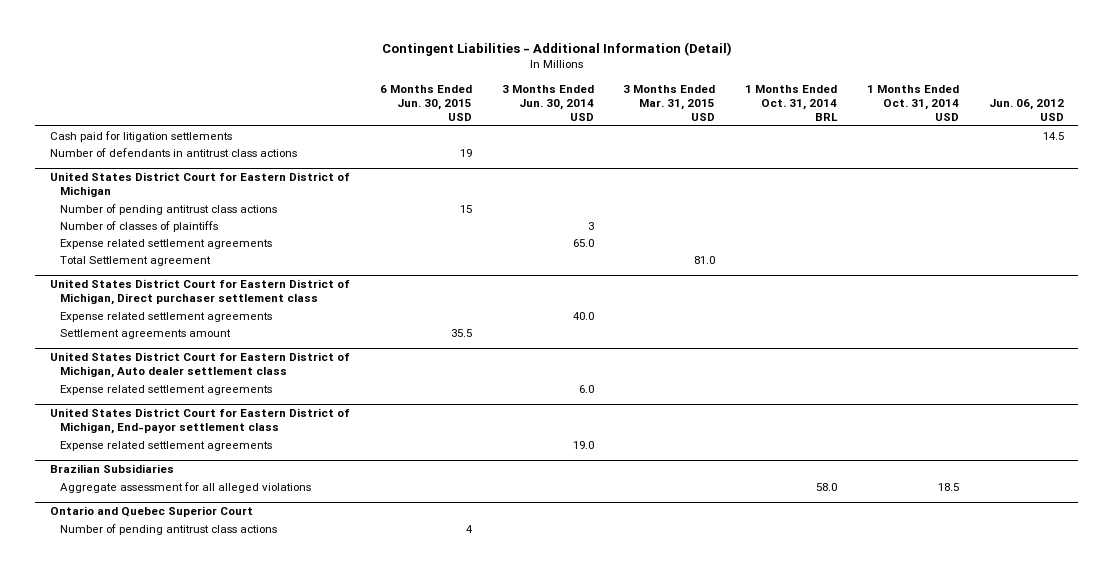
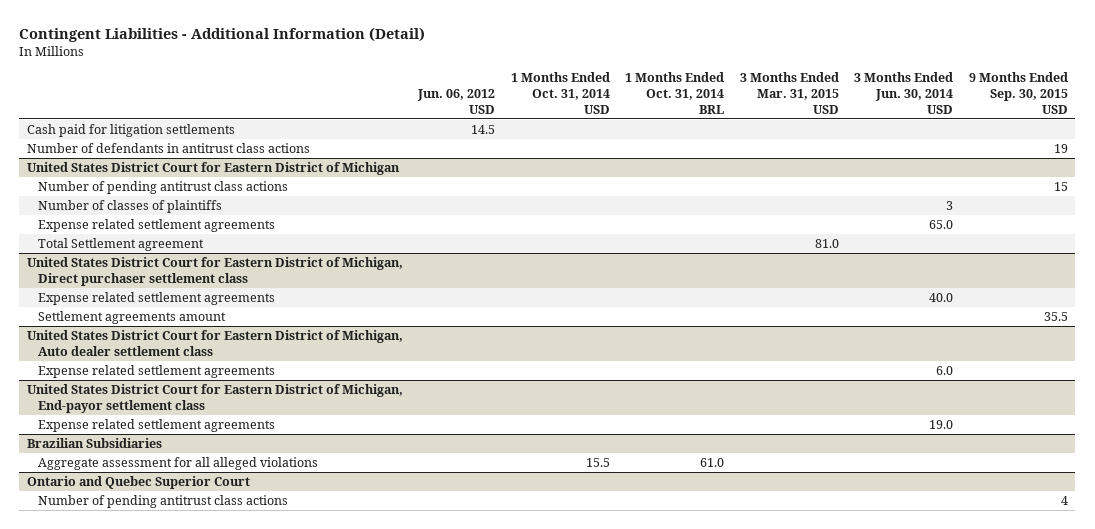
- | 6 Months Ended Jun. 30, 2015 USD | 3 Months Ended Jun. 30, 2014 USD | 3 Months Ended Mar. 31, 2015 USD | 1 Months Ended Oct. 31, 2014 BRL | 1 Months Ended Oct. 31, 2014 USD | Jun. 06, 2012 USD
+ | Jun. 06, 2012 USD | 1 Months Ended Oct. 31, 2014 USD | 1 Months Ended Oct. 31, 2014 BRL | 3 Months Ended Mar. 31, 2015 USD | 3 Months Ended Jun. 30, 2014 USD | 9 Months Ended Sep. 30, 2015 USD
@ Brazilian Subsidiaries
- Aggregate assessment for all alleged violations | | | | 58.0 | 18.5 |
+ Aggregate assessment for all alleged violations | | 15.5 | 61.0 | | |

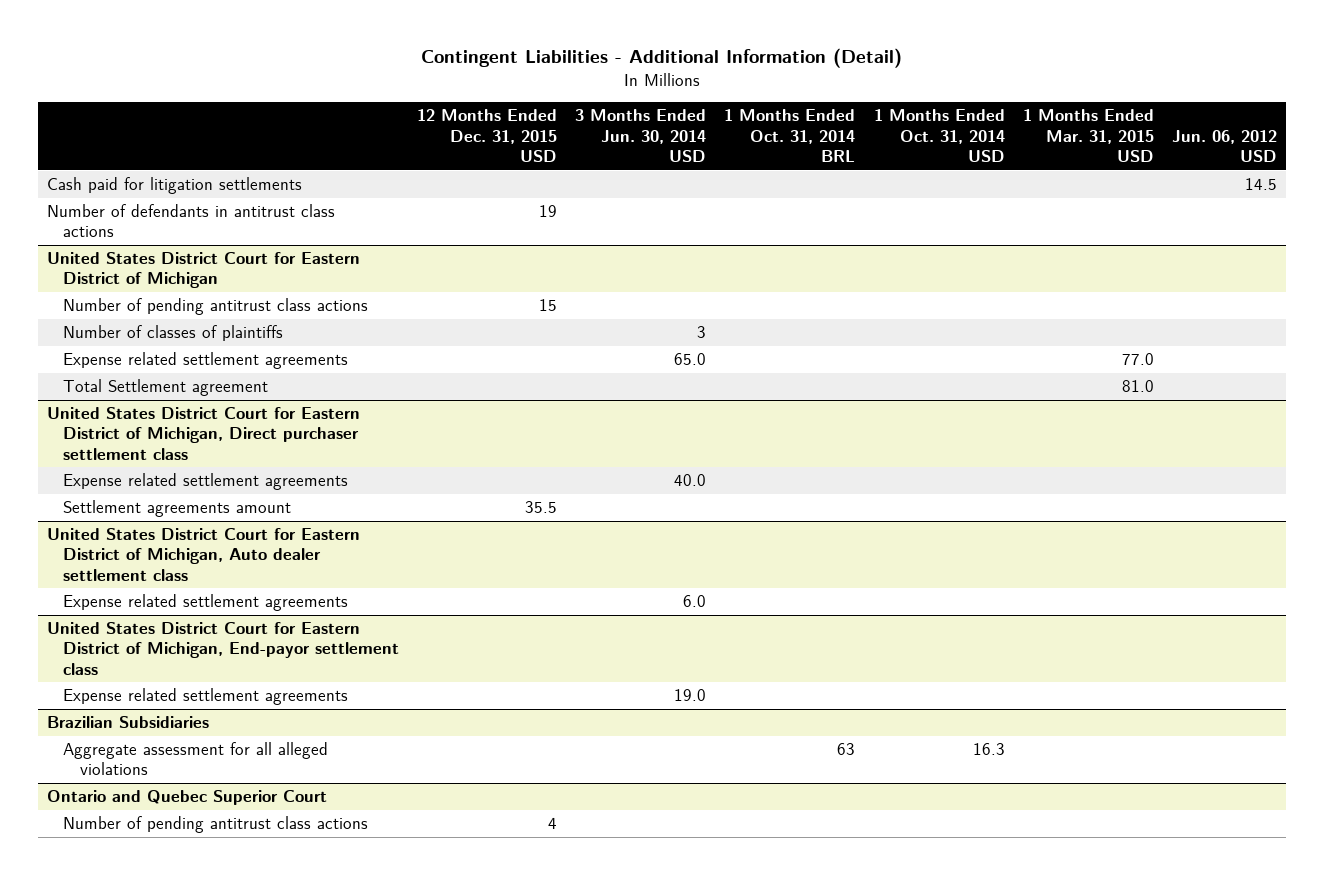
- | Jun. 06, 2012 USD | 1 Months Ended Oct. 31, 2014 USD | 1 Months Ended Oct. 31, 2014 BRL | 3 Months Ended Mar. 31, 2015 USD | 3 Months Ended Jun. 30, 2014 USD | 9 Months Ended Sep. 30, 2015 USD
+ | 12 Months Ended Dec. 31, 2015 USD | 3 Months Ended Jun. 30, 2014 USD | 1 Months Ended Oct. 31, 2014 BRL | 1 Months Ended Oct. 31, 2014 USD | 1 Months Ended Mar. 31, 2015 USD | Jun. 06, 2012 USD
@ Brazilian Subsidiaries
- Aggregate assessment for all alleged violations | | 15.5 | 61.0 | | |
+ Aggregate assessment for all alleged violations | | | 63 | 16.3 | |

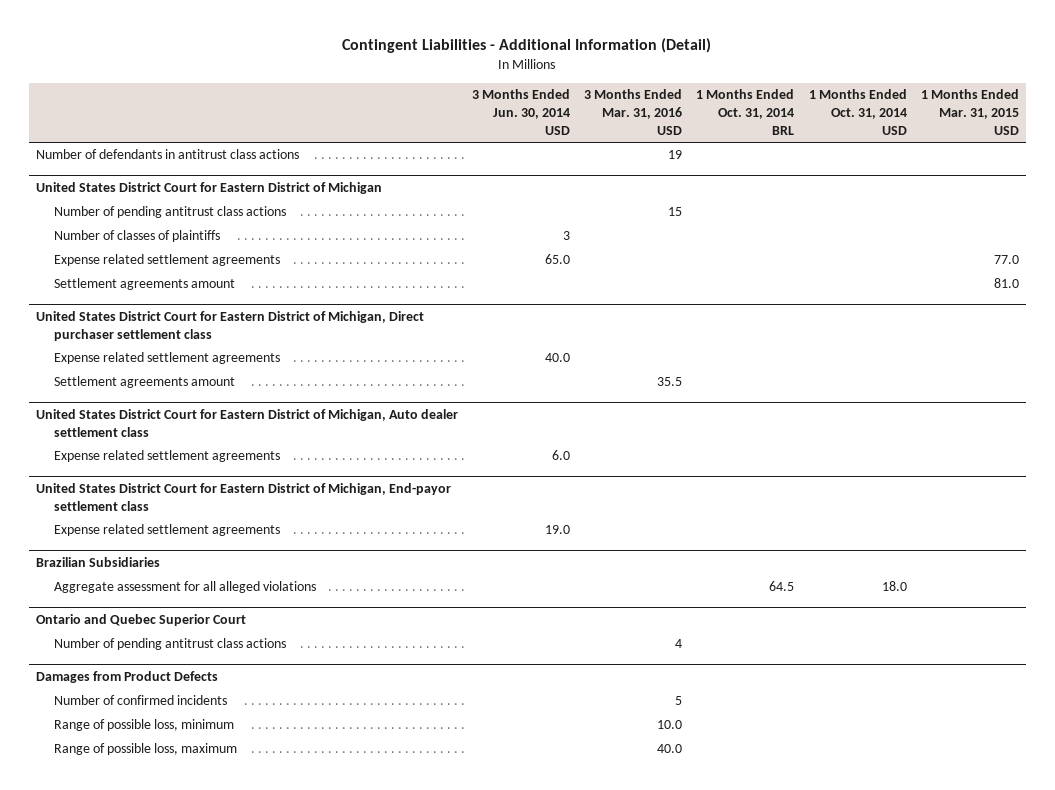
- | 12 Months Ended Dec. 31, 2015 USD | 3 Months Ended Jun. 30, 2014 USD | 1 Months Ended Oct. 31, 2014 BRL | 1 Months Ended Oct. 31, 2014 USD | 1 Months Ended Mar. 31, 2015 USD | Jun. 06, 2012 USD
+ | 3 Months Ended Jun. 30, 2014 USD | 3 Months Ended Mar. 31, 2016 USD | 1 Months Ended Oct. 31, 2014 BRL | 1 Months Ended Oct. 31, 2014 USD | 1 Months Ended Mar. 31, 2015 USD
- Cash paid for litigation settlements | | | | | | 14.5
@ United States District Court for Eastern District of Michigan
- Total Settlement agreement | | | | | 81.0 |
+ Settlement agreements amount | | | | | 81.0
@ Brazilian Subsidiaries
- Aggregate assessment for all alleged violations | | | 63 | 16.3 | |
+ Aggregate assessment for all alleged violations | | | 64.5 | 18.0 |
+ Damages from Product Defects
+ Number of confirmed incidents | | 5 | | |
+ Range of possible loss, minimum | | 10.0 | | |
+ Range of possible loss, maximum | | 40.0 | | |

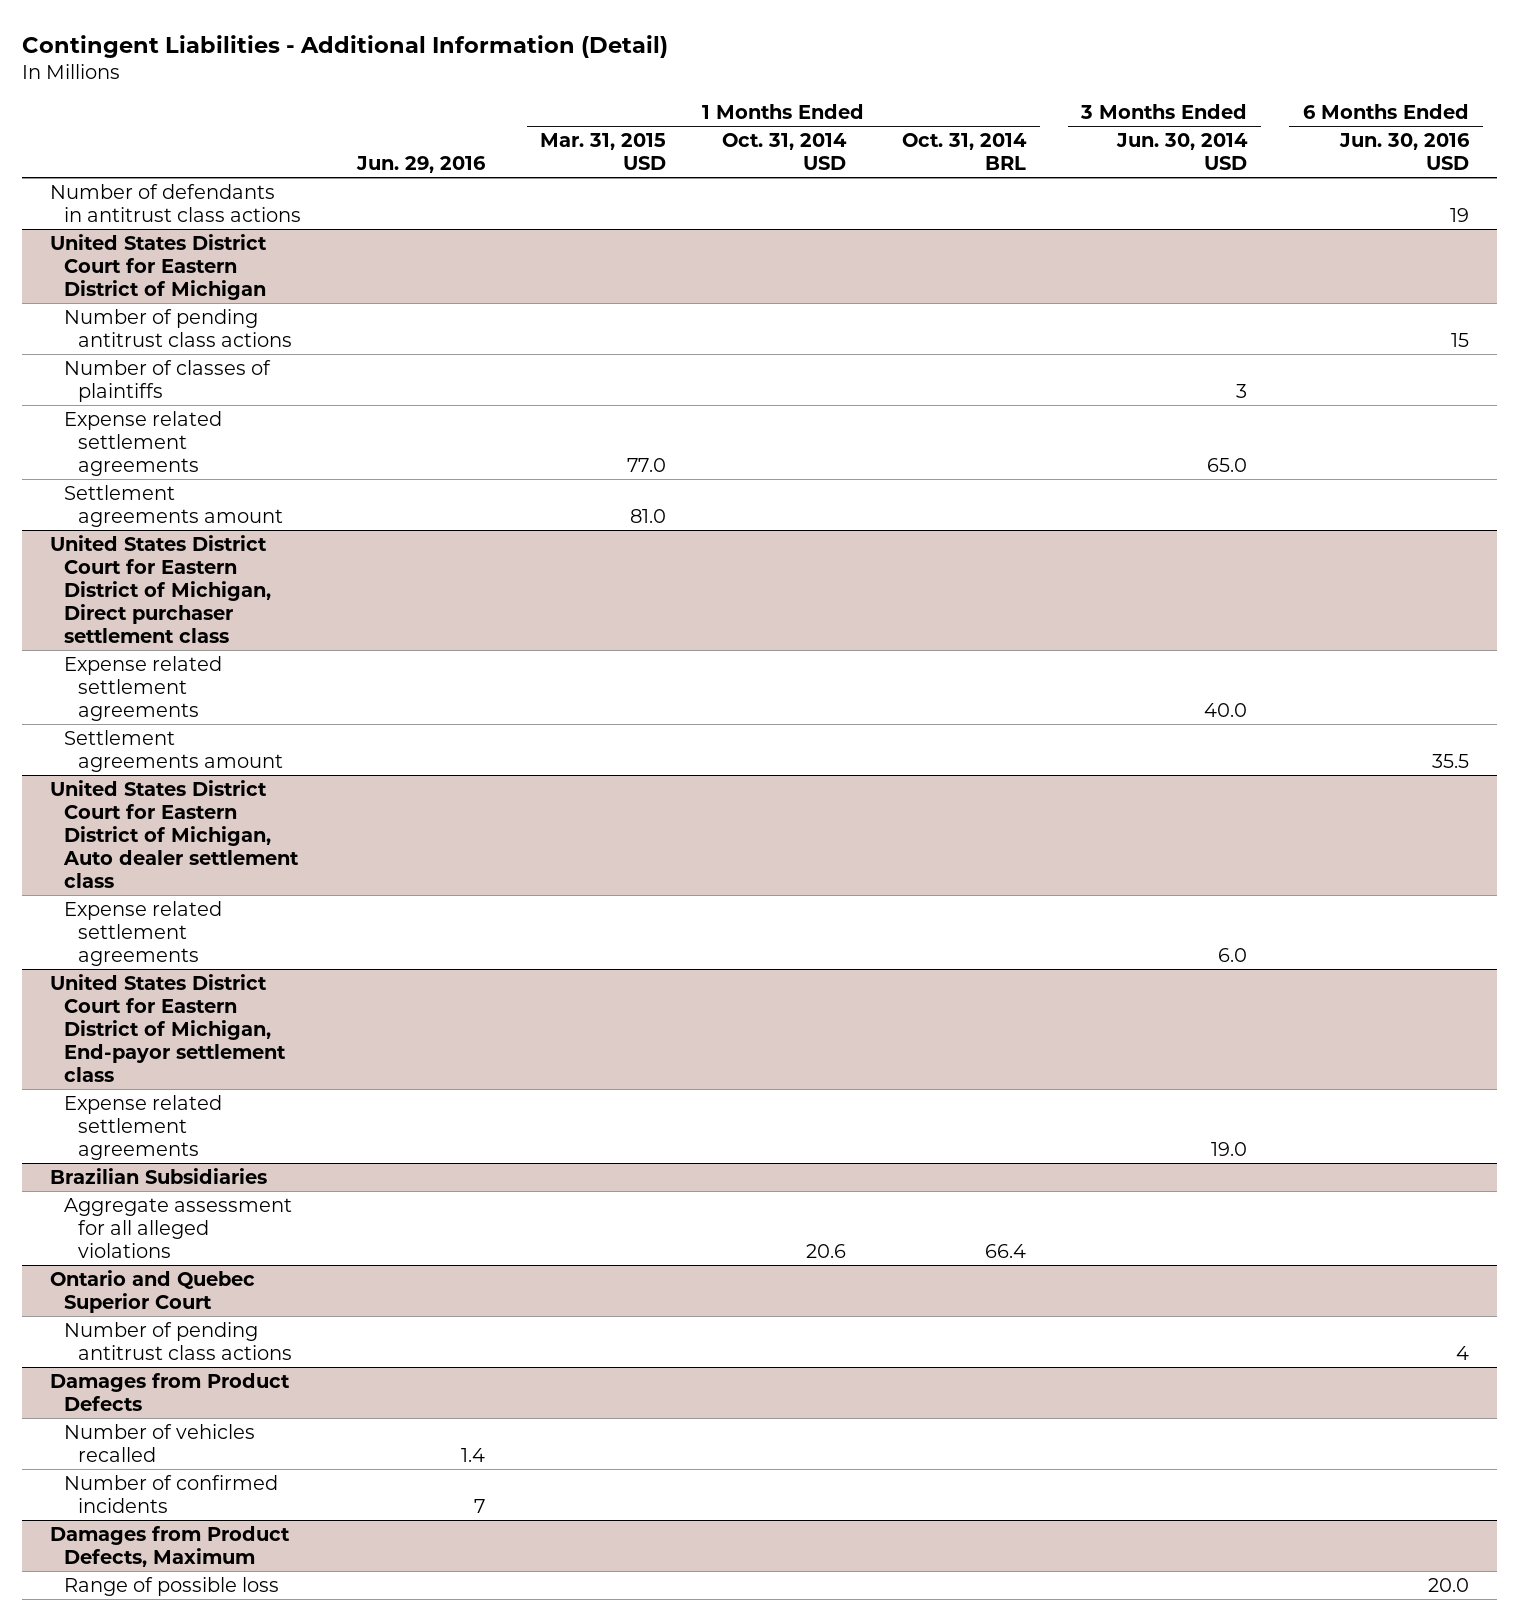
- | 3 Months Ended Jun. 30, 2014 USD | 3 Months Ended Mar. 31, 2016 USD | 1 Months Ended Oct. 31, 2014 BRL | 1 Months Ended Oct. 31, 2014 USD | 1 Months Ended Mar. 31, 2015 USD
+ | Jun. 29, 2016 | 1 Months Ended Mar. 31, 2015 USD | 1 Months Ended Oct. 31, 2014 USD | 1 Months Ended Oct. 31, 2014 BRL | 3 Months Ended Jun. 30, 2014 USD | 6 Months Ended Jun. 30, 2016 USD
@ Brazilian Subsidiaries
- Aggregate assessment for all alleged violations | | | 64.5 | 18.0 |
+ Aggregate assessment for all alleged violations | | | 20.6 | 66.4 | |
@ Damages from Product Defects
+ Number of vehicles recalled | 1.4 | | | | |
- Range of possible loss, minimum | | 10.0 | | |
- Range of possible loss, maximum | | 40.0 | | |
+ Damages from Product Defects, Maximum
+ Range of possible loss | | | | | | 20.0

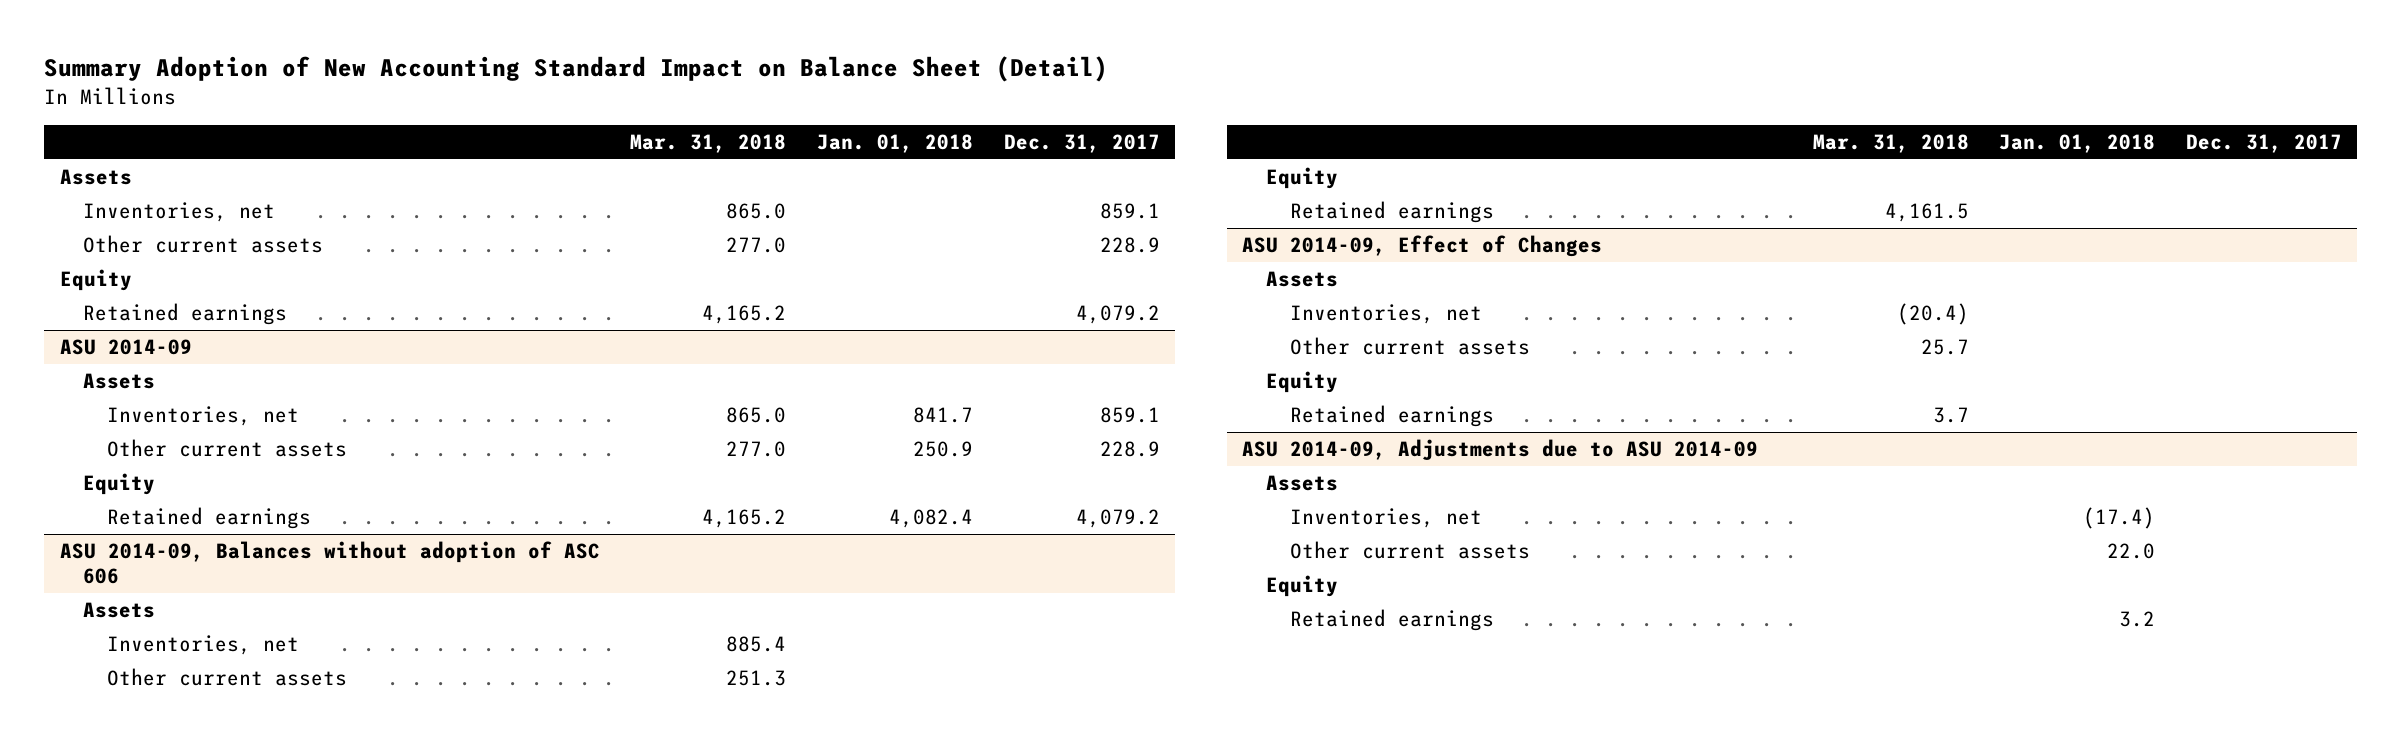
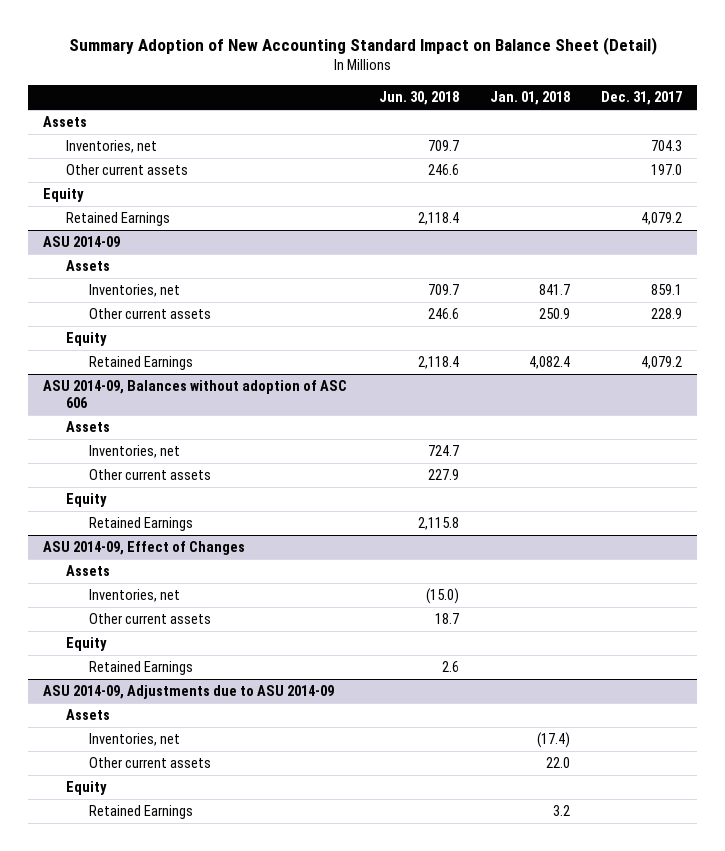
- | Mar. 31, 2018 | Jan. 01, 2018 | Dec. 31, 2017
+ | Jun. 30, 2018 | Jan. 01, 2018 | Dec. 31, 2017
- Inventories, net | 865.0 | | 859.1
- Other current assets | 277.0 | | 228.9
+ Inventories, net | 709.7 | | 704.3
+ Other current assets | 246.6 | | 197.0
- Retained earnings | 4,165.2 | | 4,079.2
+ Retained Earnings | 2,118.4 | | 4,079.2
@ ASU 2014-09
- Retained earnings | 4,165.2 | 4,082.4 | 4,079.2
+ Retained Earnings | 2,118.4 | 4,082.4 | 4,079.2
@ ASU 2014-09, Balances without adoption of ASC 606
- Retained earnings | 4,161.5 | |
+ Retained Earnings | 2,115.8 | |
@ ASU 2014-09, Effect of Changes
- Retained earnings | 3.7 | |
+ Retained Earnings | 2.6 | |
@ ASU 2014-09, Adjustments due to ASU 2014-09
- Retained earnings | | 3.2 |
+ Retained Earnings | | 3.2 |

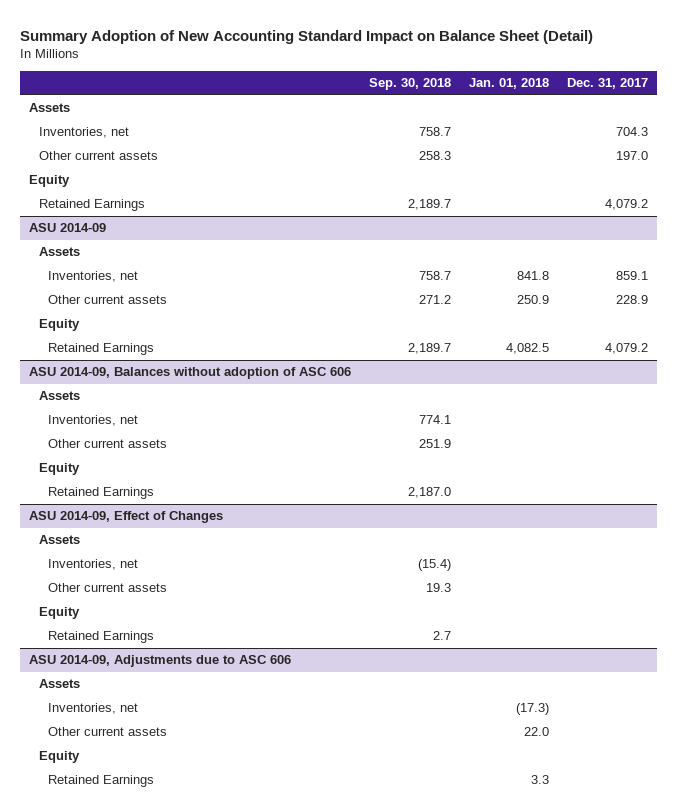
- | Jun. 30, 2018 | Jan. 01, 2018 | Dec. 31, 2017
+ | Sep. 30, 2018 | Jan. 01, 2018 | Dec. 31, 2017
@ ASU 2014-09
- Inventories, net | 709.7 | 841.7 | 859.1
+ Inventories, net | 758.7 | 841.8 | 859.1
- Retained Earnings | 2,118.4 | 4,082.4 | 4,079.2
+ Retained Earnings | 2,189.7 | 4,082.5 | 4,079.2
- ASU 2014-09, Adjustments due to ASU 2014-09
+ ASU 2014-09, Adjustments due to ASC 606
- Inventories, net | | (17.4) |
+ Inventories, net | | (17.3) |
- Retained Earnings | | 3.2 |
+ Retained Earnings | | 3.3 |

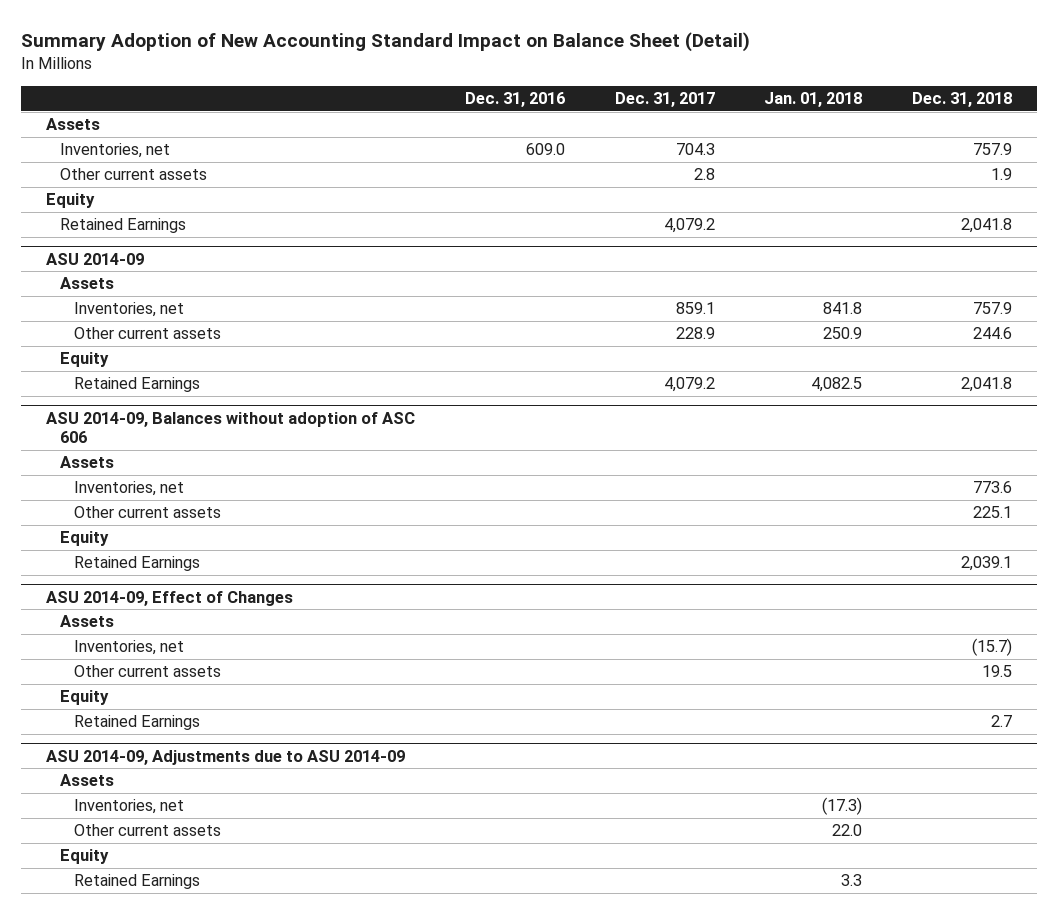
- | Sep. 30, 2018 | Jan. 01, 2018 | Dec. 31, 2017
+ | Dec. 31, 2016 | Dec. 31, 2017 | Jan. 01, 2018 | Dec. 31, 2018
- Other current assets | 258.3 | | 197.0
+ Other current assets | | 2.8 | | 1.9
- ASU 2014-09, Adjustments due to ASC 606
+ ASU 2014-09, Adjustments due to ASU 2014-09

